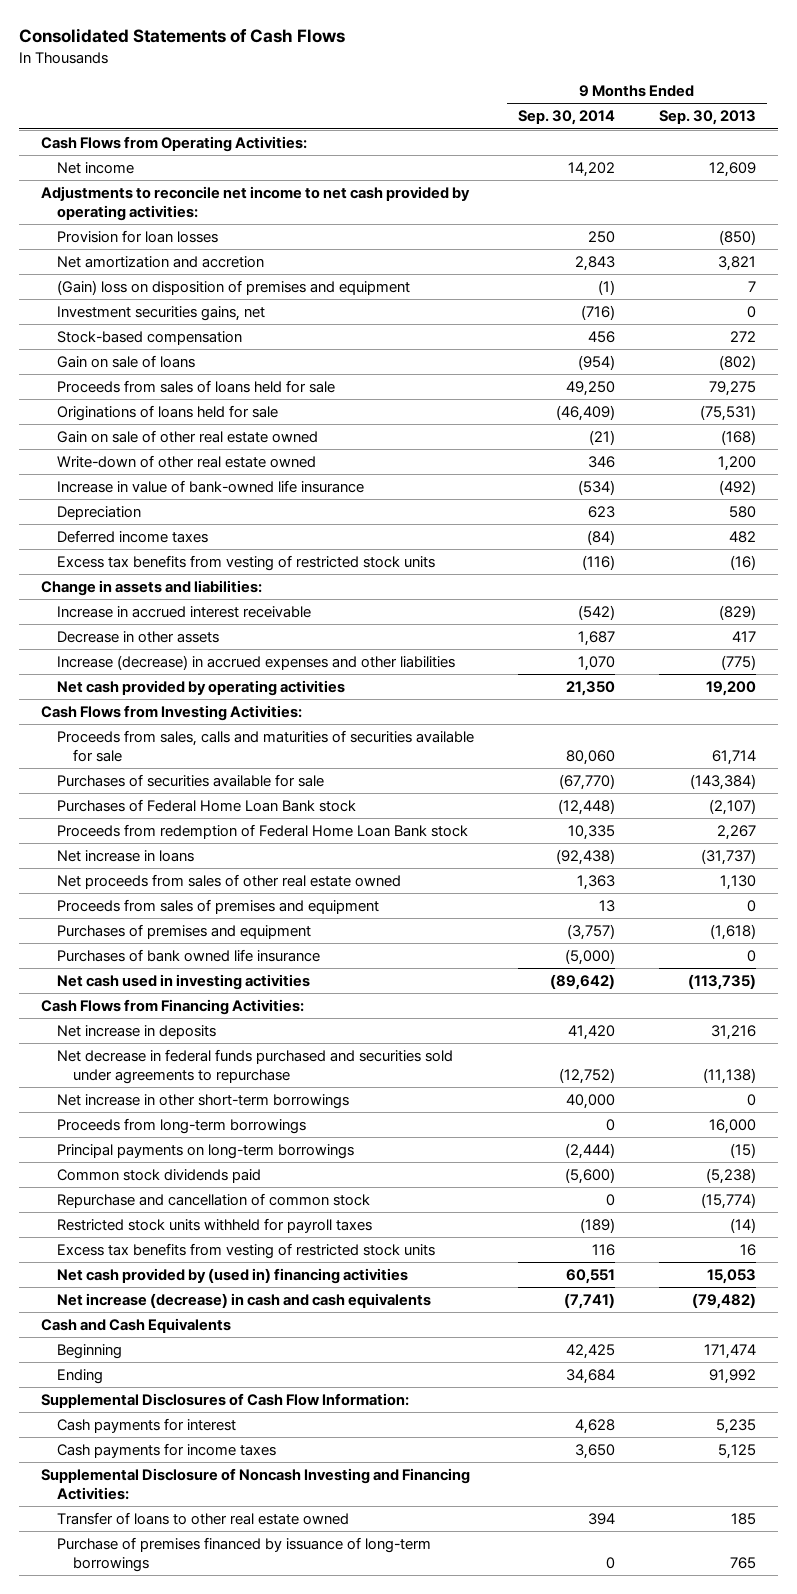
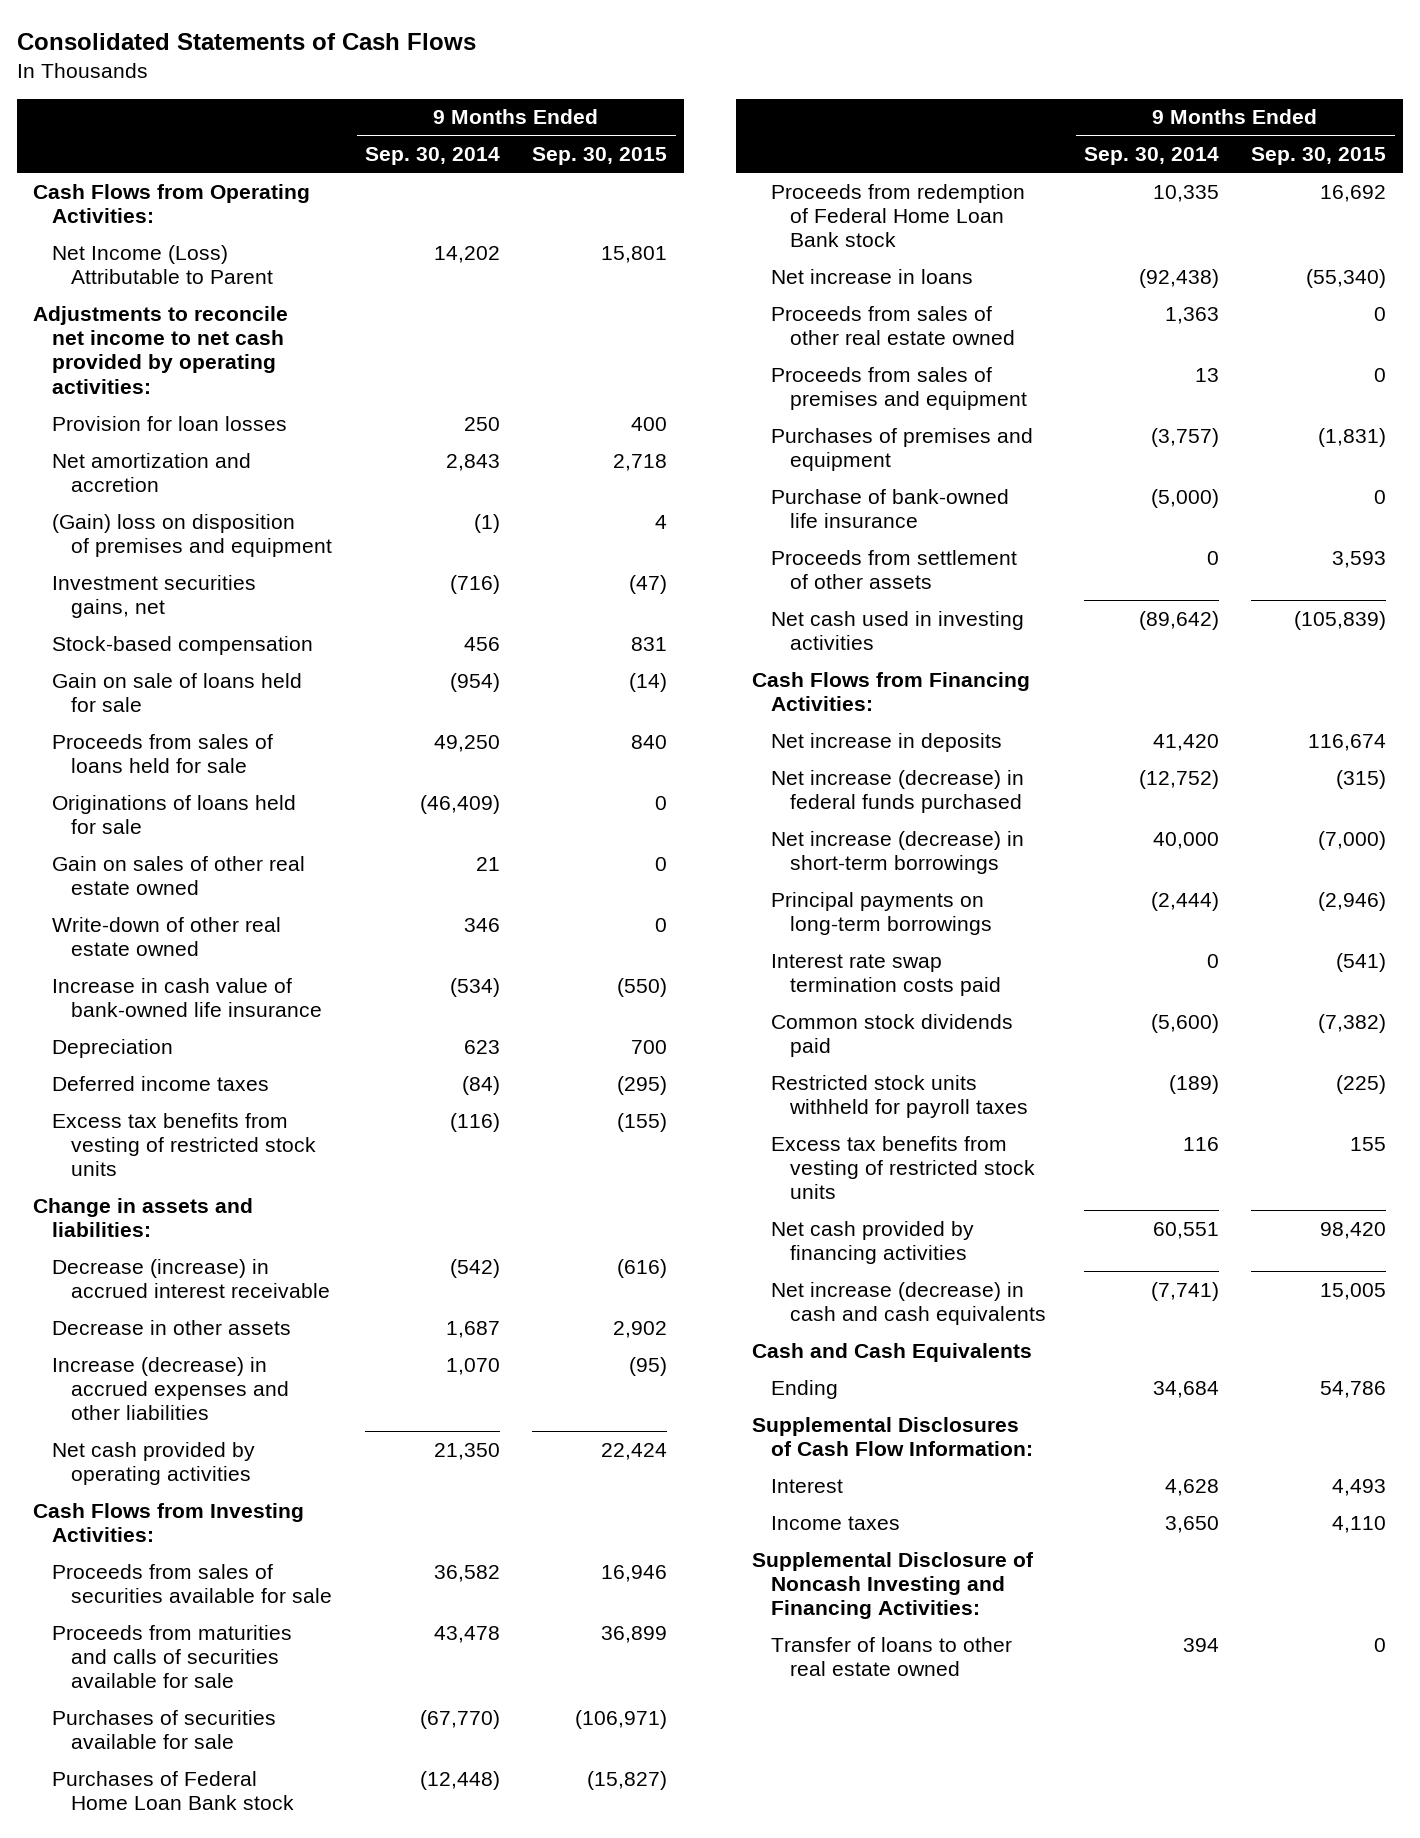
- | 9 Months Ended Sep. 30, 2014 | 9 Months Ended Sep. 30, 2013
+ | 9 Months Ended Sep. 30, 2014 | 9 Months Ended Sep. 30, 2015
- Net income | 14,202 | 12,609
+ Net Income (Loss) Attributable to Parent | 14,202 | 15,801
- Gain on sale of loans | (954) | (802)
+ Gain on sale of loans held for sale | (954) | (14)
- Gain on sale of other real estate owned | (21) | (168)
+ Gain on sales of other real estate owned | 21 | 0
- Increase in value of bank-owned life insurance | (534) | (492)
+ Increase in cash value of bank-owned life insurance | (534) | (550)
- Increase in accrued interest receivable | (542) | (829)
+ Decrease (increase) in accrued interest receivable | (542) | (616)
- Proceeds from sales, calls and maturities of securities available for sale | 80,060 | 61,714
+ Proceeds from sales of securities available for sale | 36,582 | 16,946
+ Proceeds from maturities and calls of securities available for sale | 43,478 | 36,899
- Net proceeds from sales of other real estate owned | 1,363 | 1,130
+ Proceeds from sales of other real estate owned | 1,363 | 0
- Purchases of bank owned life insurance | (5,000) | 0
+ Purchase of bank-owned life insurance | (5,000) | 0
+ Proceeds from settlement of other assets | 0 | 3,593
- Net decrease in federal funds purchased and securities sold under agreements to repurchase | (12,752) | (11,138)
- Net increase in other short-term borrowings | 40,000 | 0
- Proceeds from long-term borrowings | 0 | 16,000
+ Net increase (decrease) in federal funds purchased | (12,752) | (315)
+ Net increase (decrease) in short-term borrowings | 40,000 | (7,000)
+ Interest rate swap termination costs paid | 0 | (541)
- Repurchase and cancellation of common stock | 0 | (15,774)
- Net cash provided by (used in) financing activities | 60,551 | 15,053
+ Net cash provided by financing activities | 60,551 | 98,420
- Beginning | 42,425 | 171,474
- Cash payments for interest | 4,628 | 5,235
- Cash payments for income taxes | 3,650 | 5,125
+ Interest | 4,628 | 4,493
+ Income taxes | 3,650 | 4,110
- Purchase of premises financed by issuance of long-term borrowings | 0 | 765

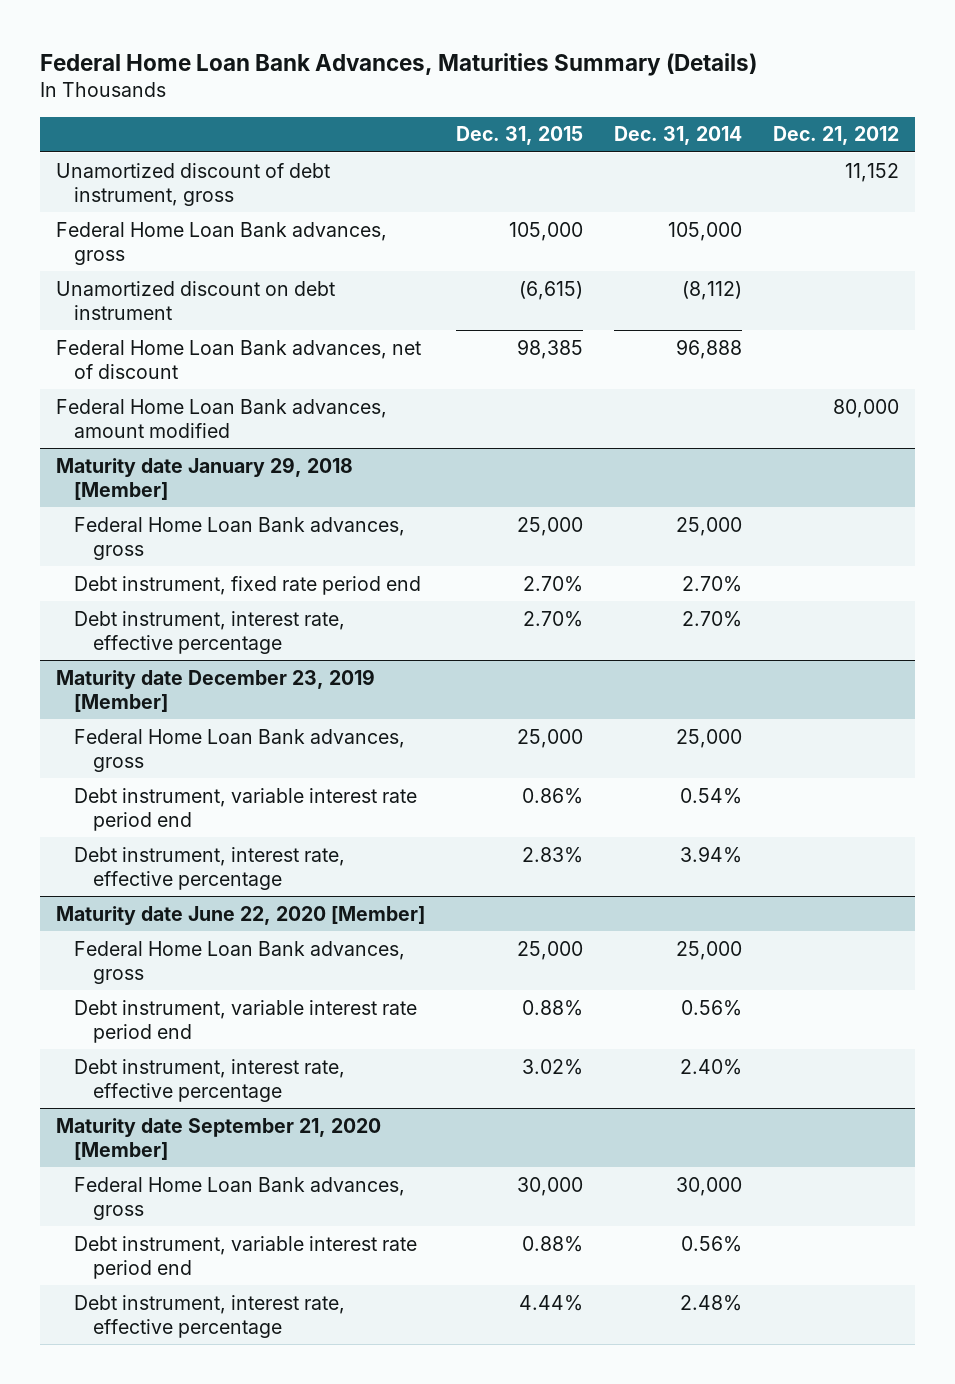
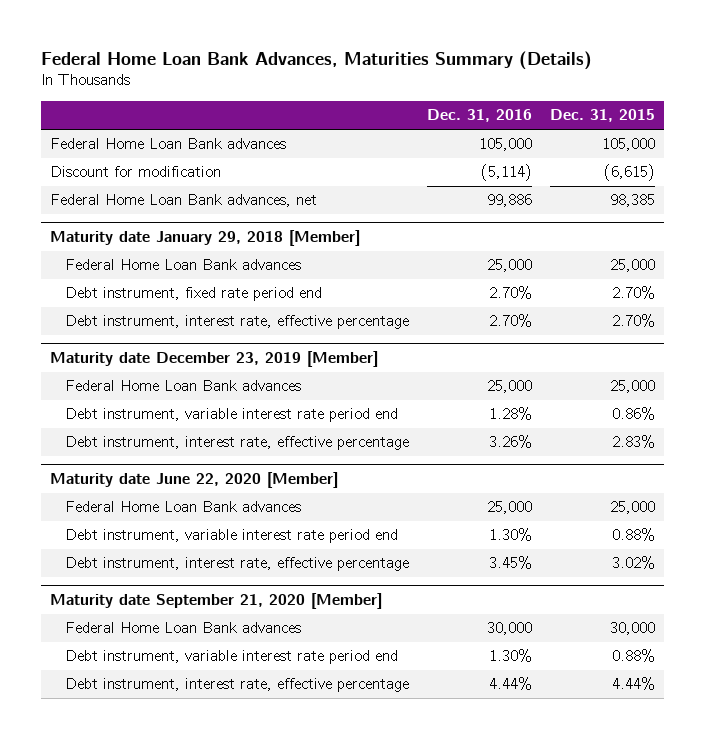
- | Dec. 31, 2015 | Dec. 31, 2014 | Dec. 21, 2012
+ | Dec. 31, 2016 | Dec. 31, 2015
- Unamortized discount of debt instrument, gross | | | 11,152
- Federal Home Loan Bank advances, gross | 105,000 | 105,000 |
- Unamortized discount on debt instrument | (6,615) | (8,112) |
- Federal Home Loan Bank advances, net of discount | 98,385 | 96,888 |
- Federal Home Loan Bank advances, amount modified | | | 80,000
+ Federal Home Loan Bank advances | 105,000 | 105,000
+ Discount for modification | (5,114) | (6,615)
+ Federal Home Loan Bank advances, net | 99,886 | 98,385
@ Maturity date January 29, 2018 [Member]
- Federal Home Loan Bank advances, gross | 25,000 | 25,000 |
+ Federal Home Loan Bank advances | 25,000 | 25,000
@ Maturity date December 23, 2019 [Member]
- Federal Home Loan Bank advances, gross | 25,000 | 25,000 |
+ Federal Home Loan Bank advances | 25,000 | 25,000
@ Maturity date June 22, 2020 [Member]
- Federal Home Loan Bank advances, gross | 25,000 | 25,000 |
+ Federal Home Loan Bank advances | 25,000 | 25,000
@ Maturity date September 21, 2020 [Member]
- Federal Home Loan Bank advances, gross | 30,000 | 30,000 |
+ Federal Home Loan Bank advances | 30,000 | 30,000

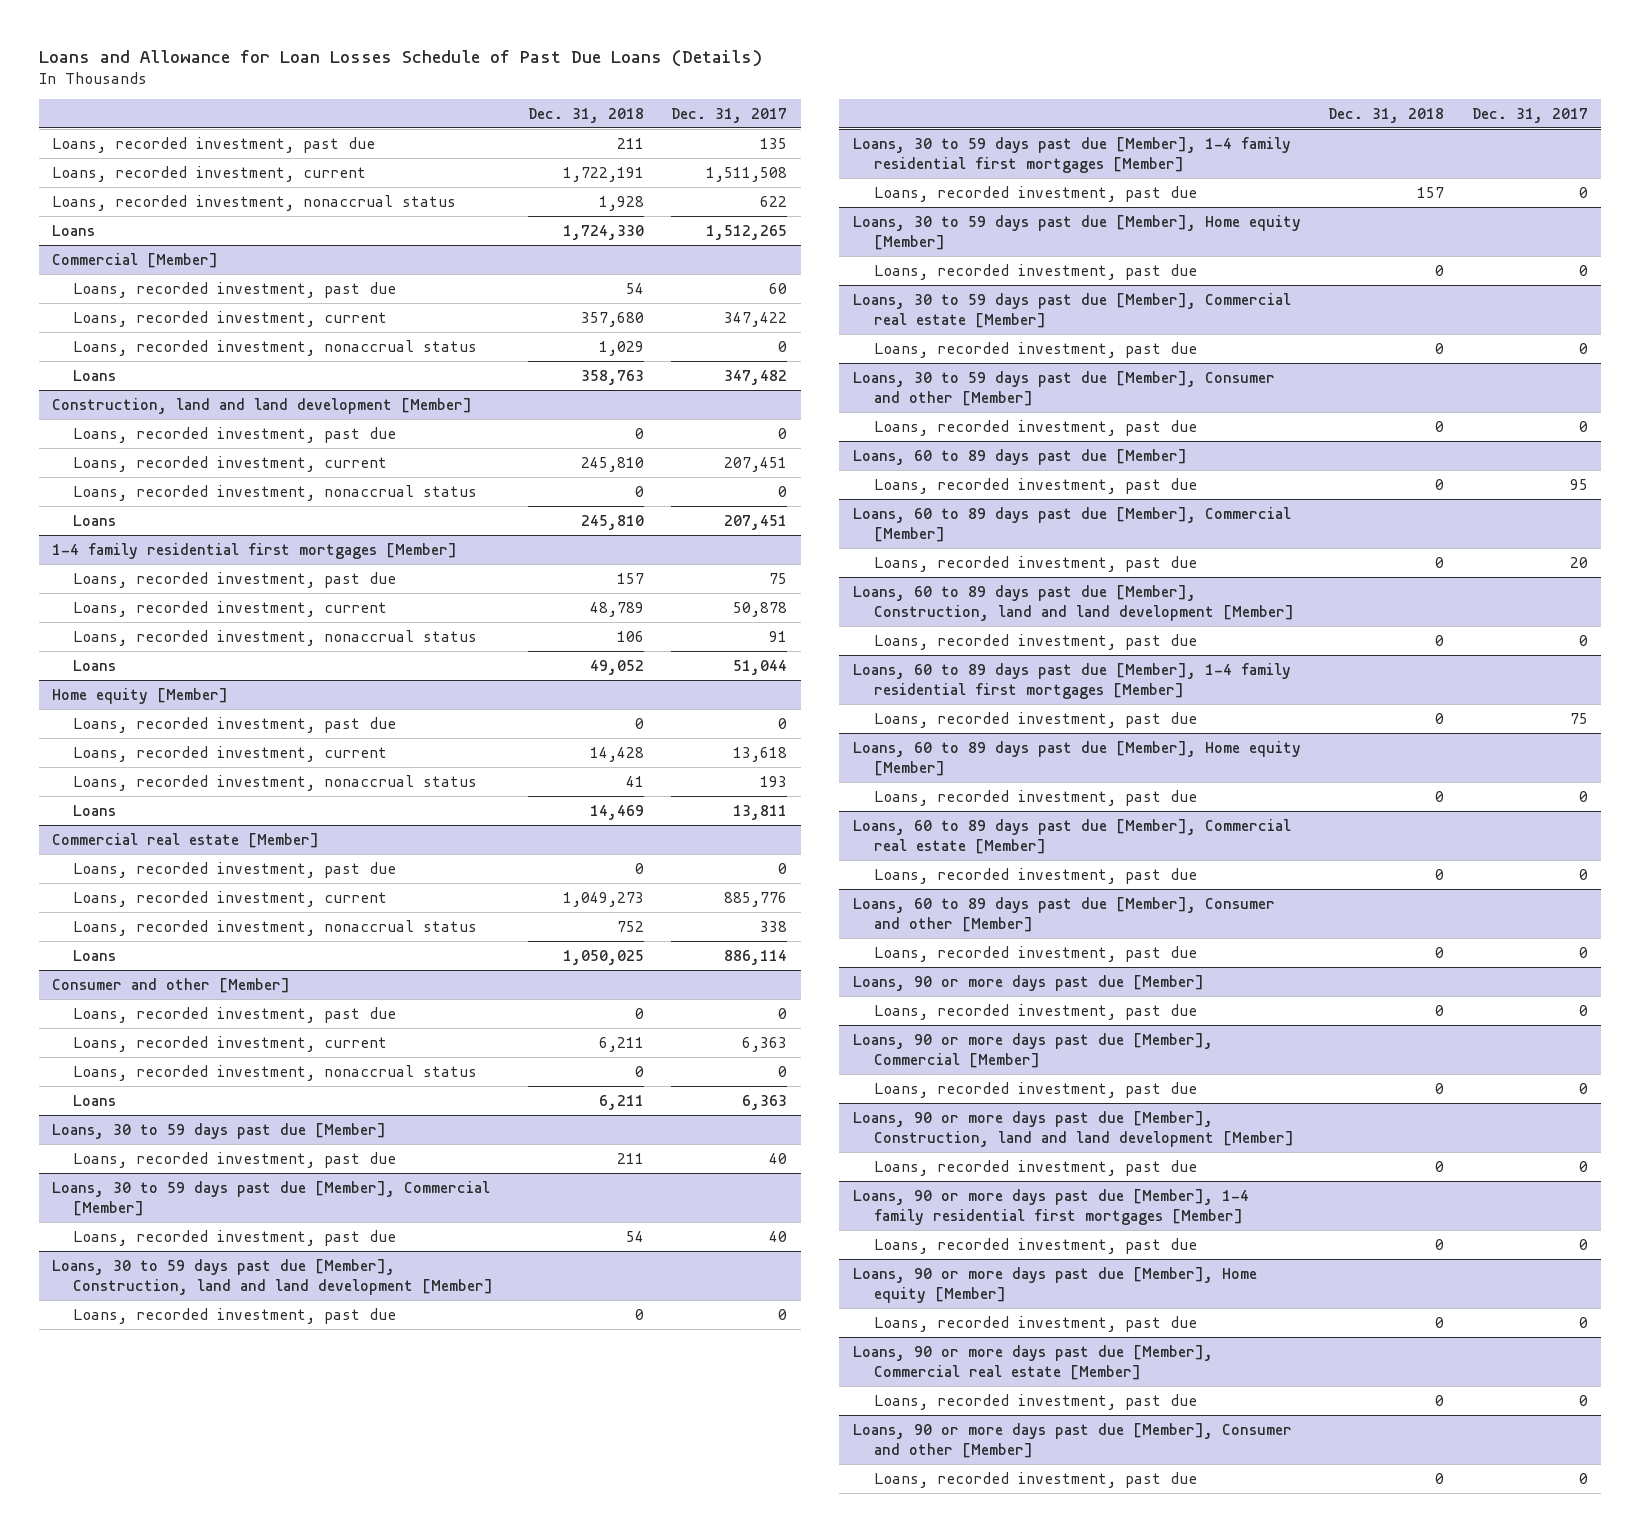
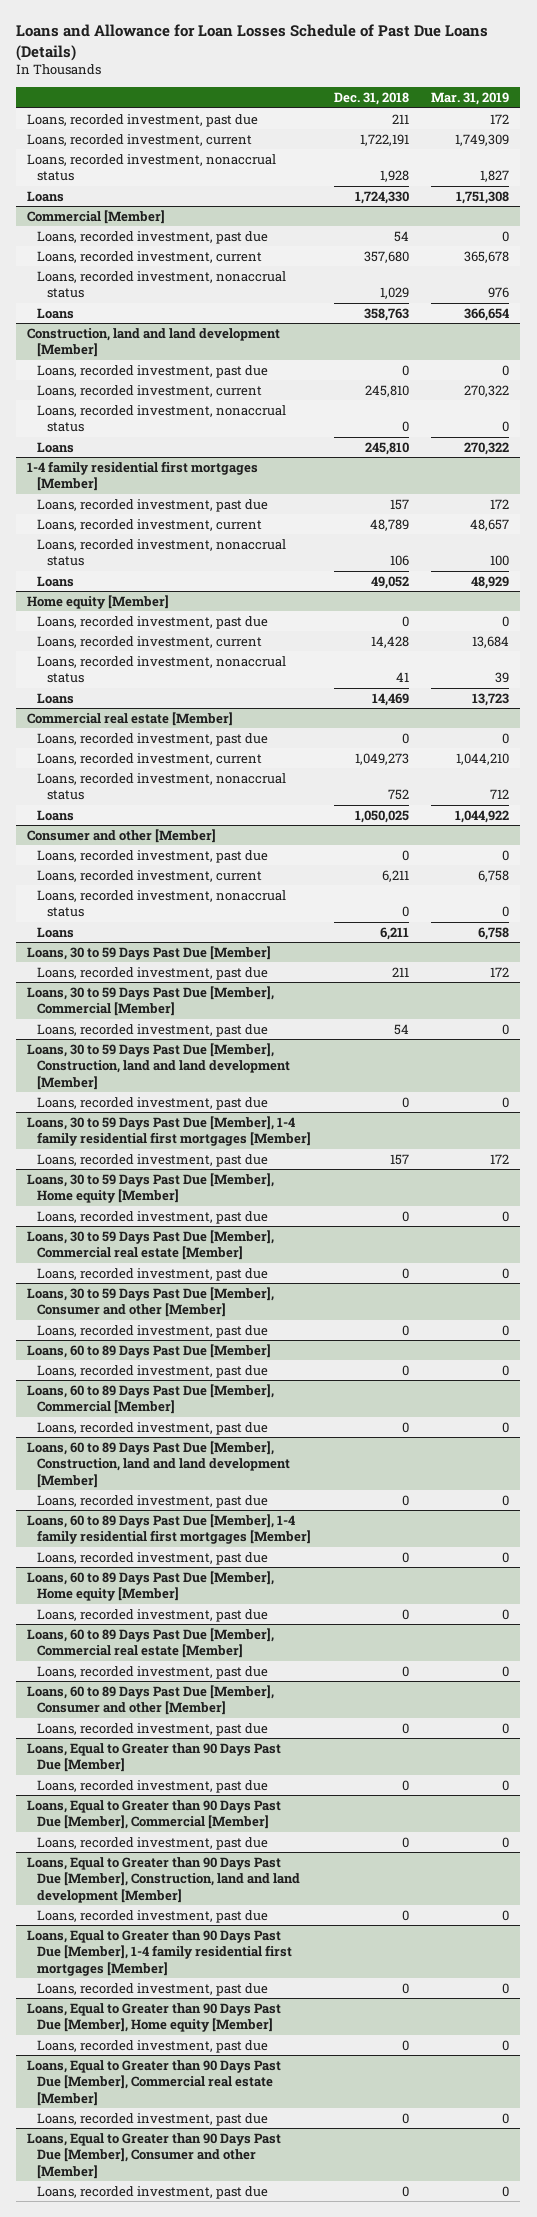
- | Dec. 31, 2018 | Dec. 31, 2017
+ | Dec. 31, 2018 | Mar. 31, 2019
- Loans, 30 to 59 days past due [Member]
+ Loans, 30 to 59 Days Past Due [Member]
- Loans, 30 to 59 days past due [Member], Commercial [Member]
+ Loans, 30 to 59 Days Past Due [Member], Commercial [Member]
- Loans, 30 to 59 days past due [Member], Construction, land and land development [Member]
+ Loans, 30 to 59 Days Past Due [Member], Construction, land and land development [Member]
- Loans, 30 to 59 days past due [Member], 1-4 family residential first mortgages [Member]
+ Loans, 30 to 59 Days Past Due [Member], 1-4 family residential first mortgages [Member]
- Loans, 30 to 59 days past due [Member], Home equity [Member]
+ Loans, 30 to 59 Days Past Due [Member], Home equity [Member]
- Loans, 30 to 59 days past due [Member], Commercial real estate [Member]
+ Loans, 30 to 59 Days Past Due [Member], Commercial real estate [Member]
- Loans, 30 to 59 days past due [Member], Consumer and other [Member]
+ Loans, 30 to 59 Days Past Due [Member], Consumer and other [Member]
- Loans, 60 to 89 days past due [Member]
+ Loans, 60 to 89 Days Past Due [Member]
- Loans, 60 to 89 days past due [Member], Commercial [Member]
+ Loans, 60 to 89 Days Past Due [Member], Commercial [Member]
- Loans, 60 to 89 days past due [Member], Construction, land and land development [Member]
+ Loans, 60 to 89 Days Past Due [Member], Construction, land and land development [Member]
- Loans, 60 to 89 days past due [Member], 1-4 family residential first mortgages [Member]
+ Loans, 60 to 89 Days Past Due [Member], 1-4 family residential first mortgages [Member]
- Loans, 60 to 89 days past due [Member], Home equity [Member]
+ Loans, 60 to 89 Days Past Due [Member], Home equity [Member]
- Loans, 60 to 89 days past due [Member], Commercial real estate [Member]
+ Loans, 60 to 89 Days Past Due [Member], Commercial real estate [Member]
- Loans, 60 to 89 days past due [Member], Consumer and other [Member]
+ Loans, 60 to 89 Days Past Due [Member], Consumer and other [Member]
- Loans, 90 or more days past due [Member]
+ Loans, Equal to Greater than 90 Days Past Due [Member]
- Loans, 90 or more days past due [Member], Commercial [Member]
+ Loans, Equal to Greater than 90 Days Past Due [Member], Commercial [Member]
- Loans, 90 or more days past due [Member], Construction, land and land development [Member]
+ Loans, Equal to Greater than 90 Days Past Due [Member], Construction, land and land development [Member]
- Loans, 90 or more days past due [Member], 1-4 family residential first mortgages [Member]
+ Loans, Equal to Greater than 90 Days Past Due [Member], 1-4 family residential first mortgages [Member]
- Loans, 90 or more days past due [Member], Home equity [Member]
+ Loans, Equal to Greater than 90 Days Past Due [Member], Home equity [Member]
- Loans, 90 or more days past due [Member], Commercial real estate [Member]
+ Loans, Equal to Greater than 90 Days Past Due [Member], Commercial real estate [Member]
- Loans, 90 or more days past due [Member], Consumer and other [Member]
+ Loans, Equal to Greater than 90 Days Past Due [Member], Consumer and other [Member]

